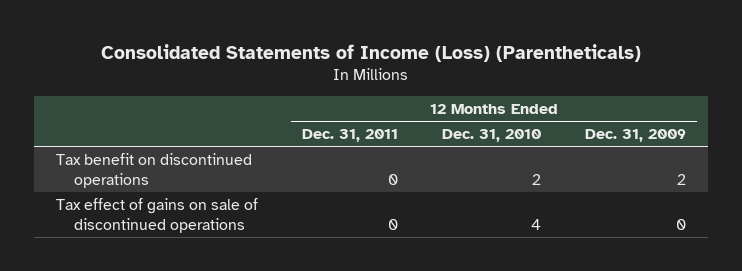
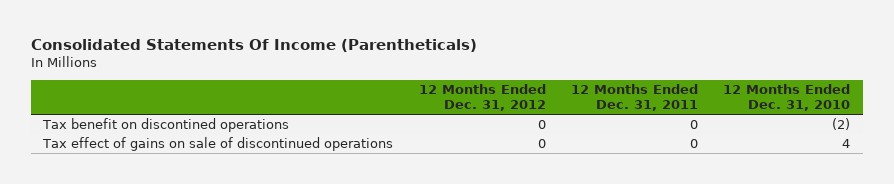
- Consolidated Statements of Income (Loss) (Parentheticals)
+ Consolidated Statements Of Income (Parentheticals)
- | 12 Months Ended Dec. 31, 2011 | 12 Months Ended Dec. 31, 2010 | 12 Months Ended Dec. 31, 2009
+ | 12 Months Ended Dec. 31, 2012 | 12 Months Ended Dec. 31, 2011 | 12 Months Ended Dec. 31, 2010
- Tax benefit on discontinued operations | 0 | 2 | 2
+ Tax benefit on discontined operations | 0 | 0 | (2)

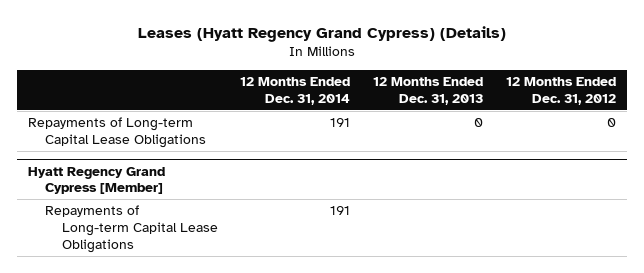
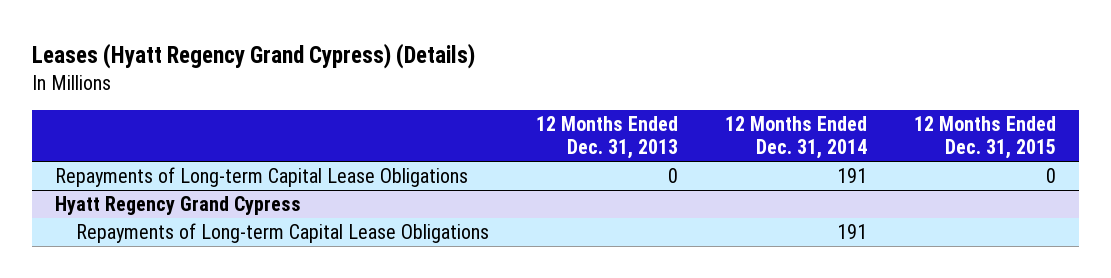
- | 12 Months Ended Dec. 31, 2014 | 12 Months Ended Dec. 31, 2013 | 12 Months Ended Dec. 31, 2012
+ | 12 Months Ended Dec. 31, 2013 | 12 Months Ended Dec. 31, 2014 | 12 Months Ended Dec. 31, 2015
- Hyatt Regency Grand Cypress [Member]
+ Hyatt Regency Grand Cypress

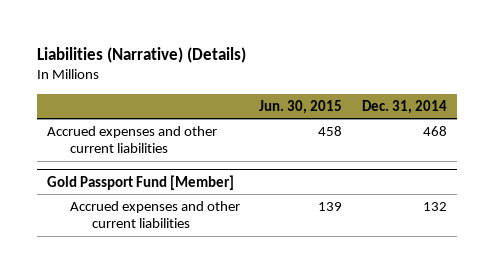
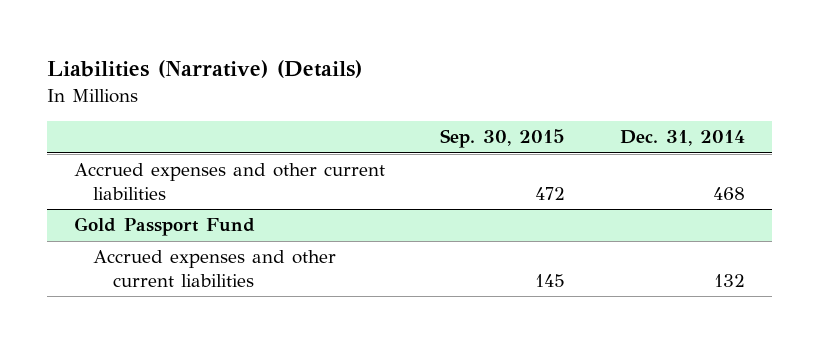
- | Jun. 30, 2015 | Dec. 31, 2014
+ | Sep. 30, 2015 | Dec. 31, 2014
- Gold Passport Fund [Member]
+ Gold Passport Fund

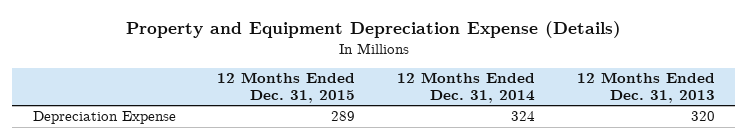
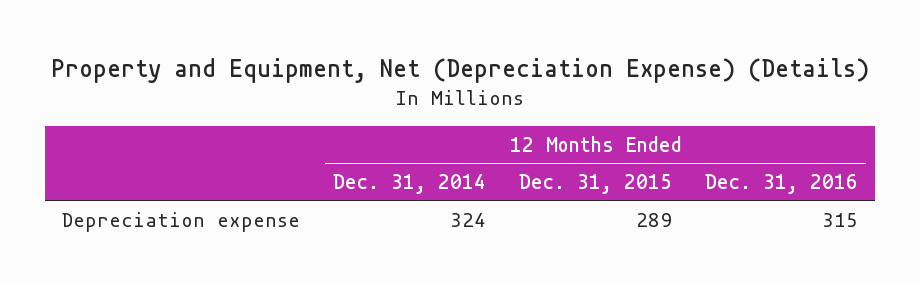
- Property and Equipment Depreciation Expense (Details)
+ Property and Equipment, Net (Depreciation Expense) (Details)
- | 12 Months Ended Dec. 31, 2015 | 12 Months Ended Dec. 31, 2014 | 12 Months Ended Dec. 31, 2013
+ | 12 Months Ended Dec. 31, 2014 | 12 Months Ended Dec. 31, 2015 | 12 Months Ended Dec. 31, 2016
- Depreciation Expense | 289 | 324 | 320
+ Depreciation expense | 324 | 289 | 315

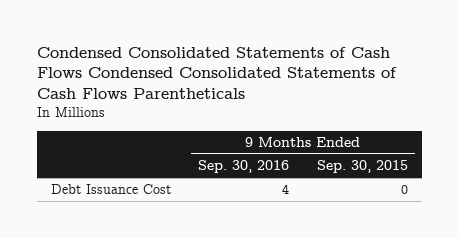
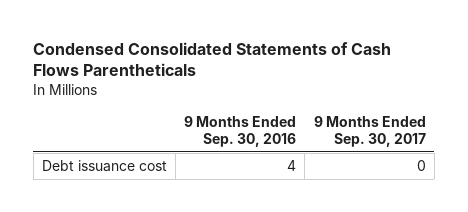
- Condensed Consolidated Statements of Cash Flows Condensed Consolidated Statements of Cash Flows Parentheticals
+ Condensed Consolidated Statements of Cash Flows Parentheticals
- | 9 Months Ended Sep. 30, 2016 | 9 Months Ended Sep. 30, 2015
+ | 9 Months Ended Sep. 30, 2016 | 9 Months Ended Sep. 30, 2017
- Debt Issuance Cost | 4 | 0
+ Debt issuance cost | 4 | 0

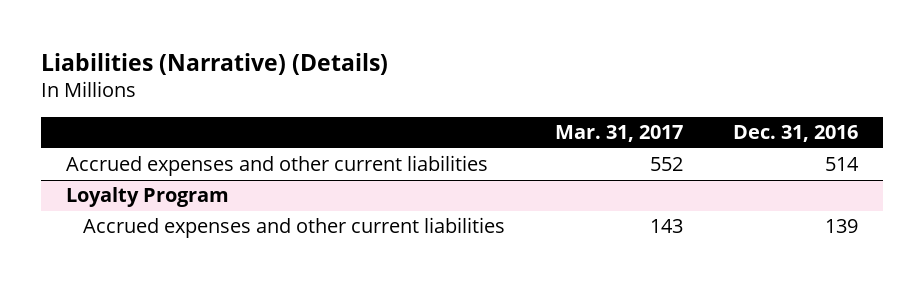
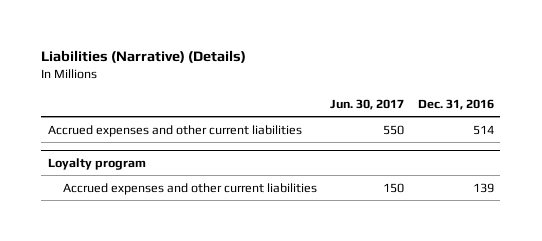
- | Mar. 31, 2017 | Dec. 31, 2016
+ | Jun. 30, 2017 | Dec. 31, 2016
- Loyalty Program
+ Loyalty program

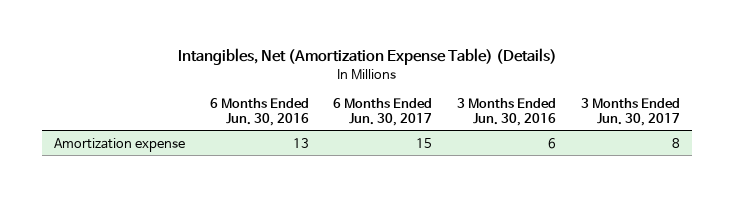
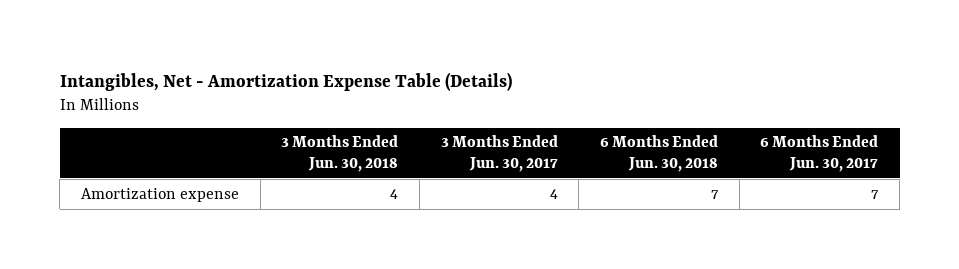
- Intangibles, Net (Amortization Expense Table) (Details)
+ Intangibles, Net - Amortization Expense Table (Details)
- | 6 Months Ended Jun. 30, 2016 | 6 Months Ended Jun. 30, 2017 | 3 Months Ended Jun. 30, 2016 | 3 Months Ended Jun. 30, 2017
+ | 3 Months Ended Jun. 30, 2018 | 3 Months Ended Jun. 30, 2017 | 6 Months Ended Jun. 30, 2018 | 6 Months Ended Jun. 30, 2017
- Amortization expense | 13 | 15 | 6 | 8
+ Amortization expense | 4 | 4 | 7 | 7

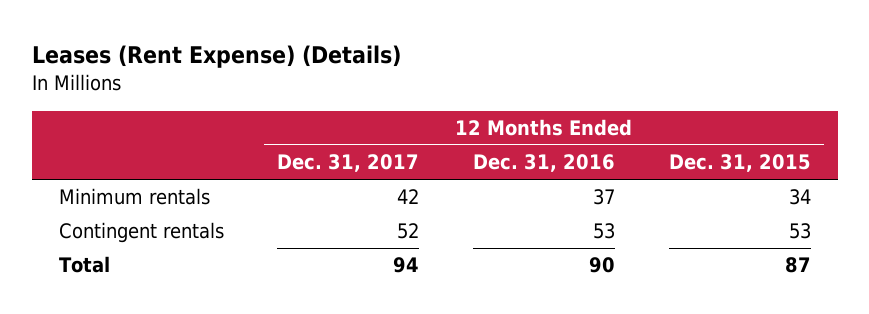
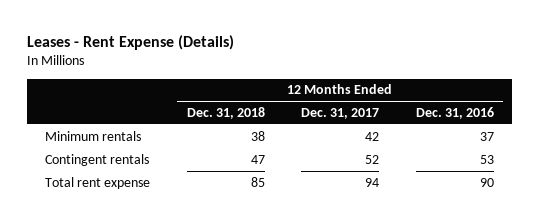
- Leases (Rent Expense) (Details)
+ Leases - Rent Expense (Details)
- | 12 Months Ended Dec. 31, 2017 | 12 Months Ended Dec. 31, 2016 | 12 Months Ended Dec. 31, 2015
+ | 12 Months Ended Dec. 31, 2018 | 12 Months Ended Dec. 31, 2017 | 12 Months Ended Dec. 31, 2016
- Total | 94 | 90 | 87
+ Total rent expense | 85 | 94 | 90

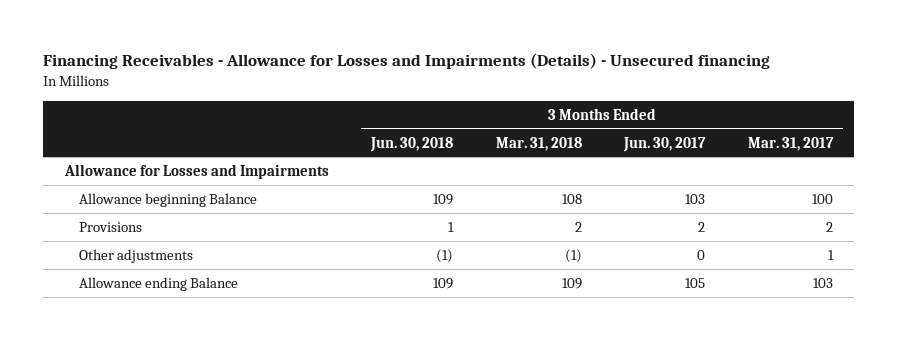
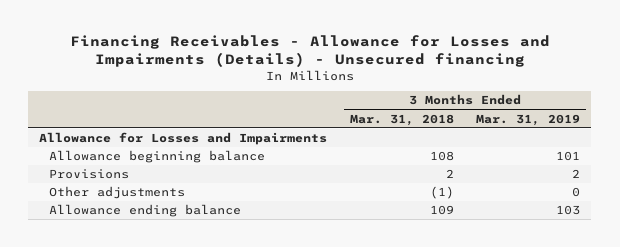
- | 3 Months Ended Jun. 30, 2018 | 3 Months Ended Mar. 31, 2018 | 3 Months Ended Jun. 30, 2017 | 3 Months Ended Mar. 31, 2017
+ | 3 Months Ended Mar. 31, 2018 | 3 Months Ended Mar. 31, 2019
- Allowance beginning Balance | 109 | 108 | 103 | 100
+ Allowance beginning balance | 108 | 101
- Allowance ending Balance | 109 | 109 | 105 | 103
+ Allowance ending balance | 109 | 103

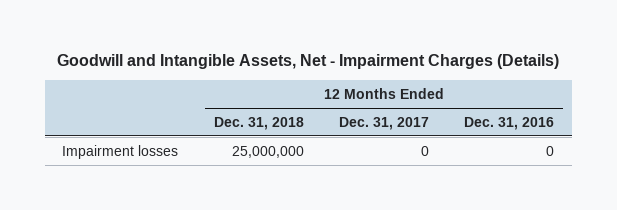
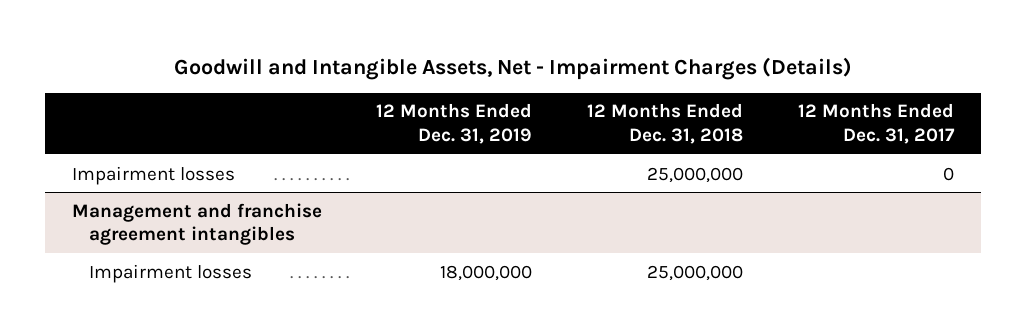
- | 12 Months Ended Dec. 31, 2018 | 12 Months Ended Dec. 31, 2017 | 12 Months Ended Dec. 31, 2016
+ | 12 Months Ended Dec. 31, 2019 | 12 Months Ended Dec. 31, 2018 | 12 Months Ended Dec. 31, 2017
+ Management and franchise agreement intangibles
+ Impairment losses | 18,000,000 | 25,000,000 |

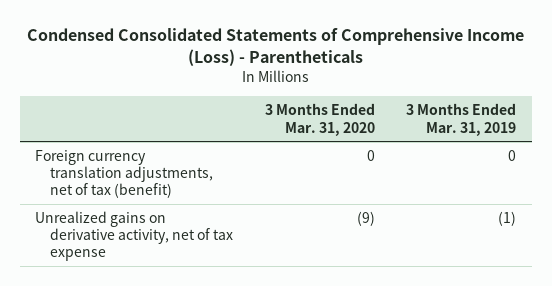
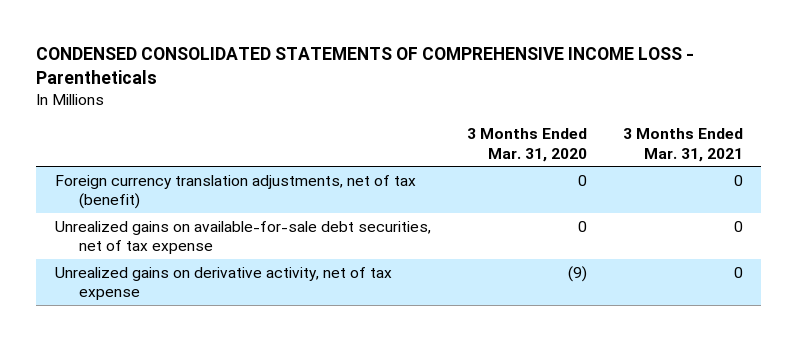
- Condensed Consolidated Statements of Comprehensive Income (Loss) - Parentheticals
+ CONDENSED CONSOLIDATED STATEMENTS OF COMPREHENSIVE INCOME LOSS - Parentheticals
- | 3 Months Ended Mar. 31, 2020 | 3 Months Ended Mar. 31, 2019
+ | 3 Months Ended Mar. 31, 2020 | 3 Months Ended Mar. 31, 2021
+ Unrealized gains on available-for-sale debt securities, net of tax expense | 0 | 0

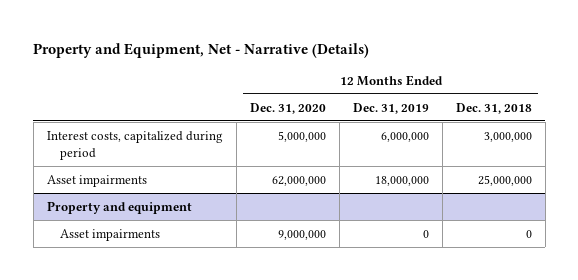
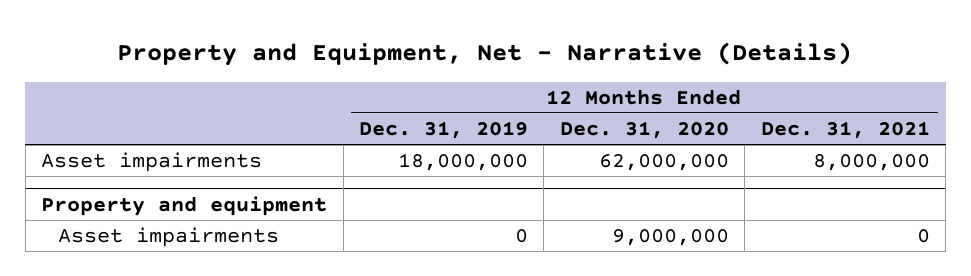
- | 12 Months Ended Dec. 31, 2020 | 12 Months Ended Dec. 31, 2019 | 12 Months Ended Dec. 31, 2018
+ | 12 Months Ended Dec. 31, 2019 | 12 Months Ended Dec. 31, 2020 | 12 Months Ended Dec. 31, 2021
- Interest costs, capitalized during period | 5,000,000 | 6,000,000 | 3,000,000

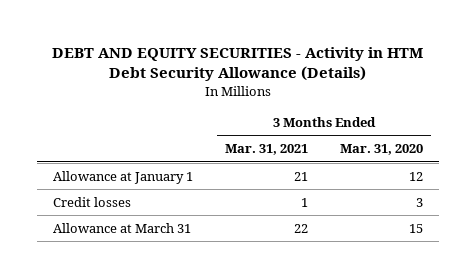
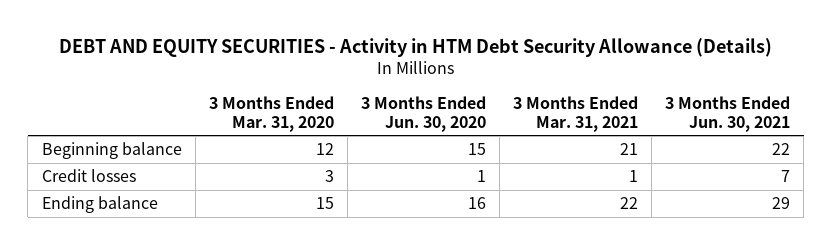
- | 3 Months Ended Mar. 31, 2021 | 3 Months Ended Mar. 31, 2020
+ | 3 Months Ended Mar. 31, 2020 | 3 Months Ended Jun. 30, 2020 | 3 Months Ended Mar. 31, 2021 | 3 Months Ended Jun. 30, 2021
- Allowance at January 1 | 21 | 12
+ Beginning balance | 12 | 15 | 21 | 22
- Allowance at March 31 | 22 | 15
+ Ending balance | 15 | 16 | 22 | 29

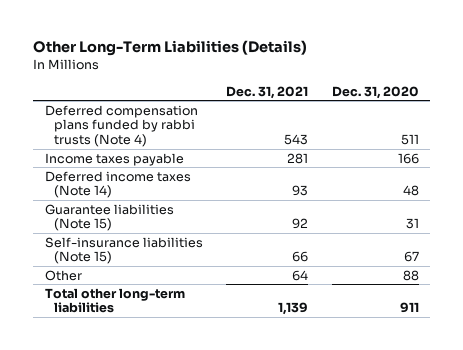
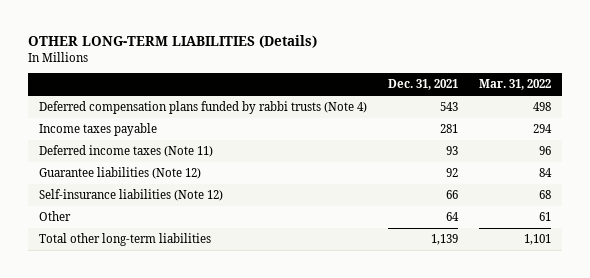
- Other Long-Term Liabilities (Details)
+ OTHER LONG-TERM LIABILITIES (Details)
- | Dec. 31, 2021 | Dec. 31, 2020
+ | Dec. 31, 2021 | Mar. 31, 2022
- Deferred income taxes (Note 14) | 93 | 48
- Guarantee liabilities (Note 15) | 92 | 31
- Self-insurance liabilities (Note 15) | 66 | 67
+ Deferred income taxes (Note 11) | 93 | 96
+ Guarantee liabilities (Note 12) | 92 | 84
+ Self-insurance liabilities (Note 12) | 66 | 68

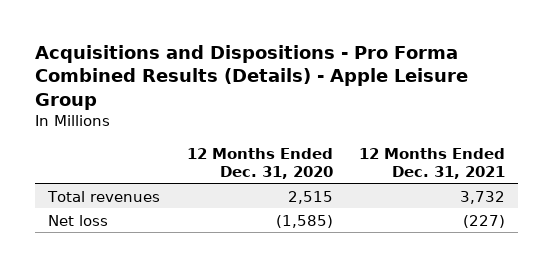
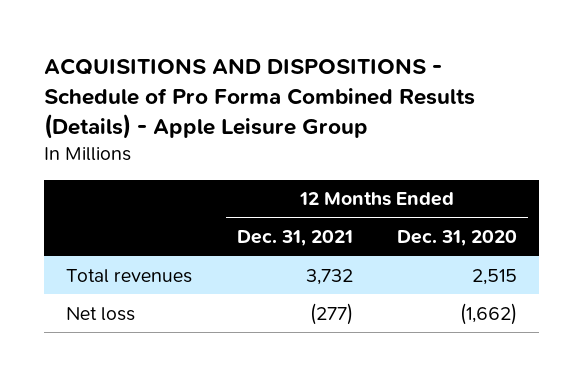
- Acquisitions and Dispositions - Pro Forma Combined Results (Details) - Apple Leisure Group
+ ACQUISITIONS AND DISPOSITIONS - Schedule of Pro Forma Combined Results (Details) - Apple Leisure Group
- | 12 Months Ended Dec. 31, 2020 | 12 Months Ended Dec. 31, 2021
+ | 12 Months Ended Dec. 31, 2021 | 12 Months Ended Dec. 31, 2020
- Net loss | (1,585) | (227)
+ Net loss | (277) | (1,662)

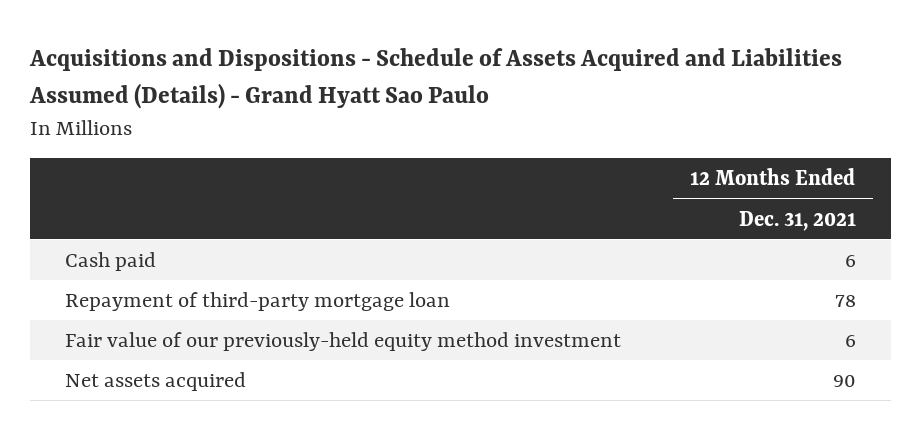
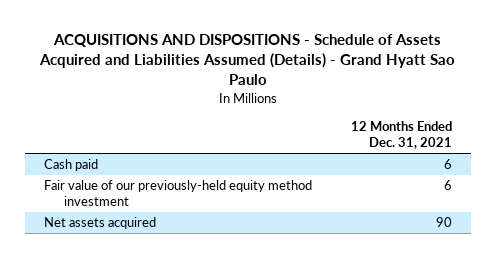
- Acquisitions and Dispositions - Schedule of Assets Acquired and Liabilities Assumed (Details) - Grand Hyatt Sao Paulo
+ ACQUISITIONS AND DISPOSITIONS - Schedule of Assets Acquired and Liabilities Assumed (Details) - Grand Hyatt Sao Paulo
- Repayment of third-party mortgage loan | 78

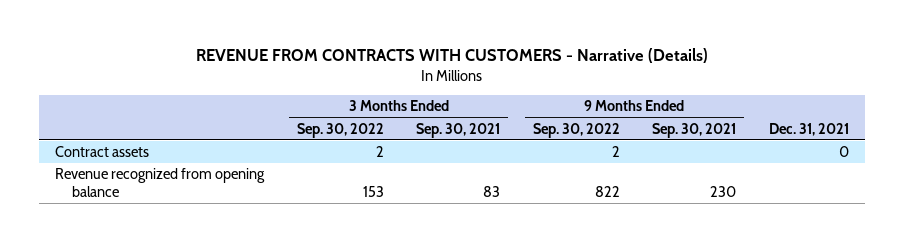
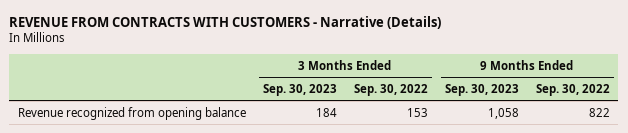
- | 3 Months Ended Sep. 30, 2022 | 3 Months Ended Sep. 30, 2021 | 9 Months Ended Sep. 30, 2022 | 9 Months Ended Sep. 30, 2021 | Dec. 31, 2021
+ | 3 Months Ended Sep. 30, 2023 | 3 Months Ended Sep. 30, 2022 | 9 Months Ended Sep. 30, 2023 | 9 Months Ended Sep. 30, 2022
- Contract assets | 2 | | 2 | | 0

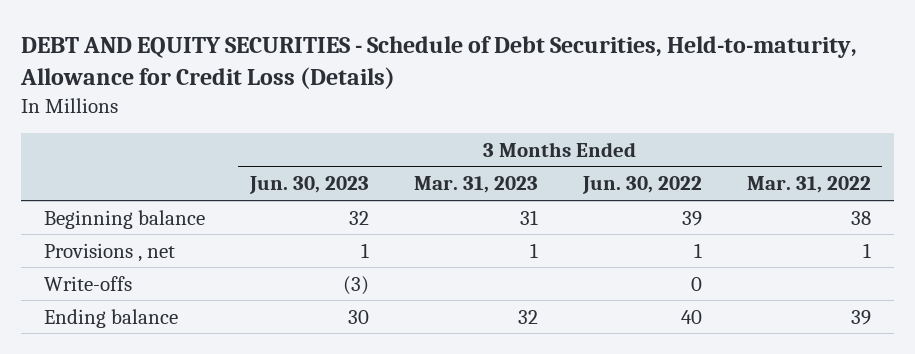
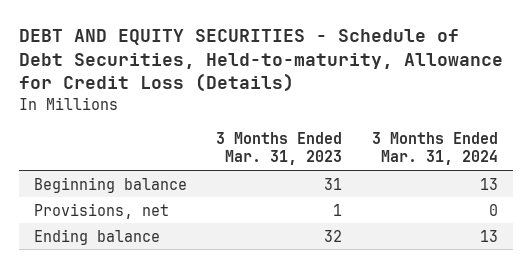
- | 3 Months Ended Jun. 30, 2023 | 3 Months Ended Mar. 31, 2023 | 3 Months Ended Jun. 30, 2022 | 3 Months Ended Mar. 31, 2022
+ | 3 Months Ended Mar. 31, 2023 | 3 Months Ended Mar. 31, 2024
- Provisions , net | 1 | 1 | 1 | 1
- Write-offs | (3) | | 0 |
+ Provisions, net | 1 | 0

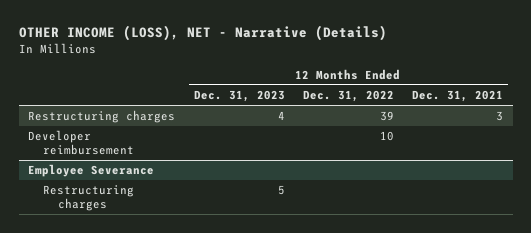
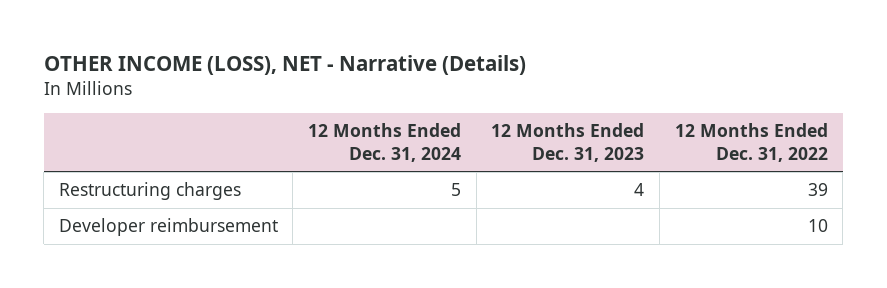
- | 12 Months Ended Dec. 31, 2023 | 12 Months Ended Dec. 31, 2022 | 12 Months Ended Dec. 31, 2021
+ | 12 Months Ended Dec. 31, 2024 | 12 Months Ended Dec. 31, 2023 | 12 Months Ended Dec. 31, 2022
- Employee Severance
- Restructuring charges | 5 | |

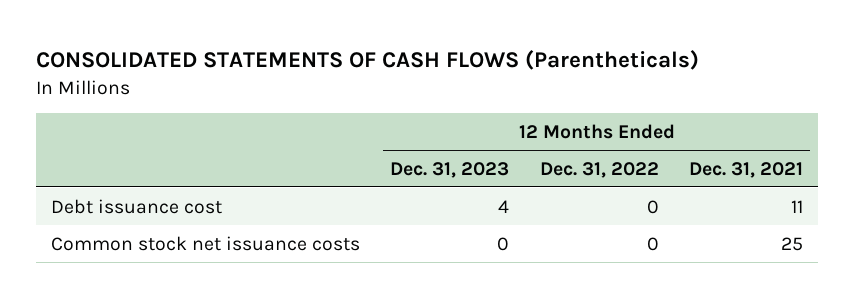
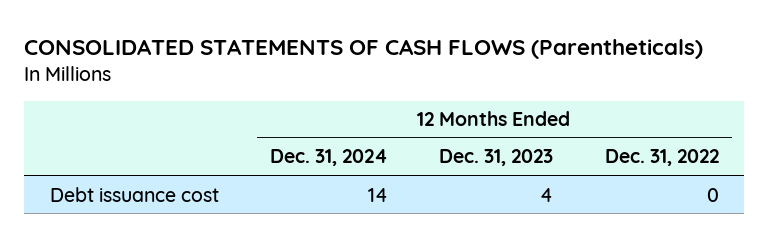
- | 12 Months Ended Dec. 31, 2023 | 12 Months Ended Dec. 31, 2022 | 12 Months Ended Dec. 31, 2021
+ | 12 Months Ended Dec. 31, 2024 | 12 Months Ended Dec. 31, 2023 | 12 Months Ended Dec. 31, 2022
- Common stock net issuance costs | 0 | 0 | 25

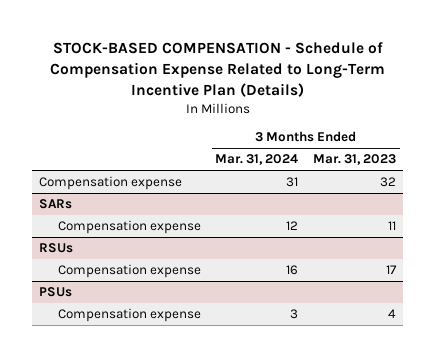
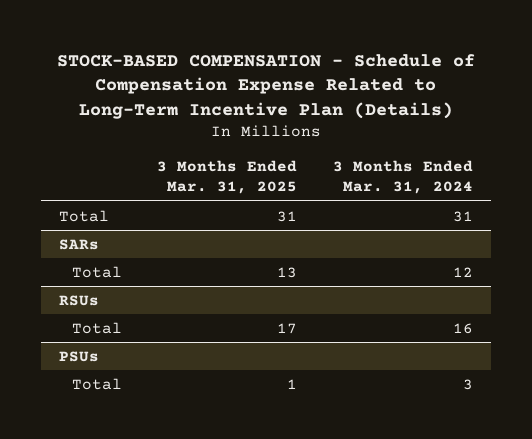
- | 3 Months Ended Mar. 31, 2024 | 3 Months Ended Mar. 31, 2023
+ | 3 Months Ended Mar. 31, 2025 | 3 Months Ended Mar. 31, 2024
- Compensation expense | 31 | 32
+ Total | 31 | 31
@ SARs
- Compensation expense | 12 | 11
+ Total | 13 | 12
@ RSUs
- Compensation expense | 16 | 17
+ Total | 17 | 16
@ PSUs
- Compensation expense | 3 | 4
+ Total | 1 | 3

